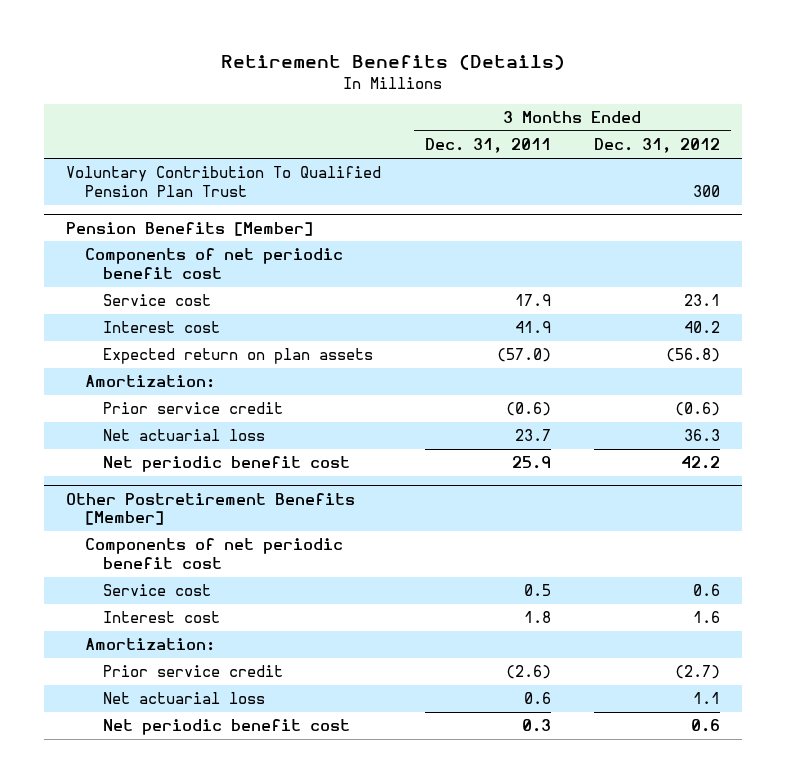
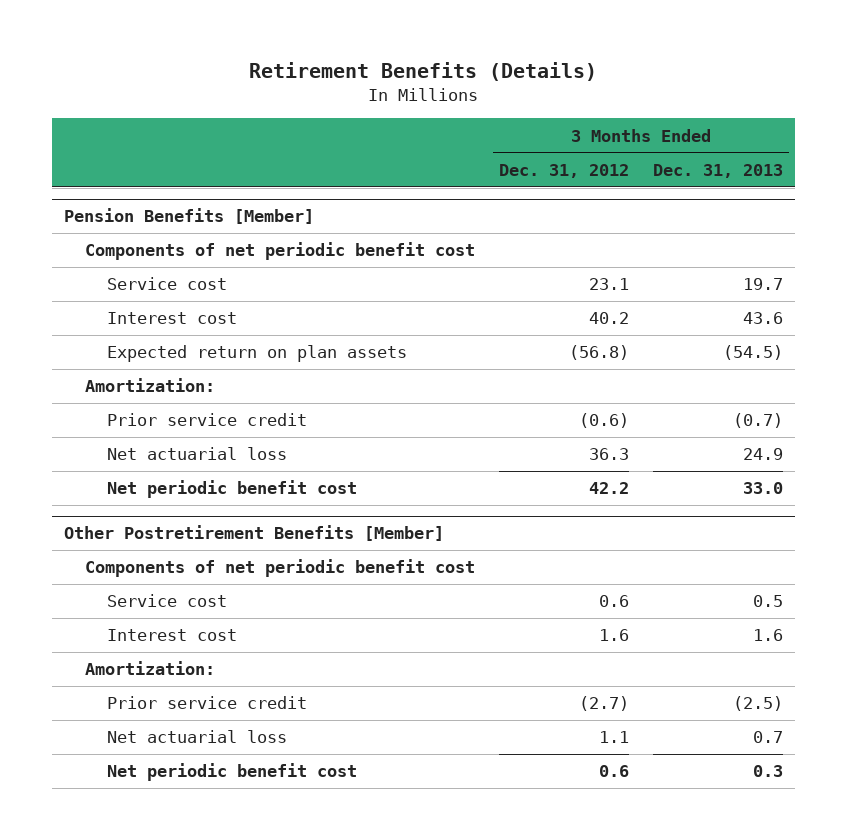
- | 3 Months Ended Dec. 31, 2011 | 3 Months Ended Dec. 31, 2012
+ | 3 Months Ended Dec. 31, 2012 | 3 Months Ended Dec. 31, 2013
- Voluntary Contribution To Qualified Pension Plan Trust | | 300

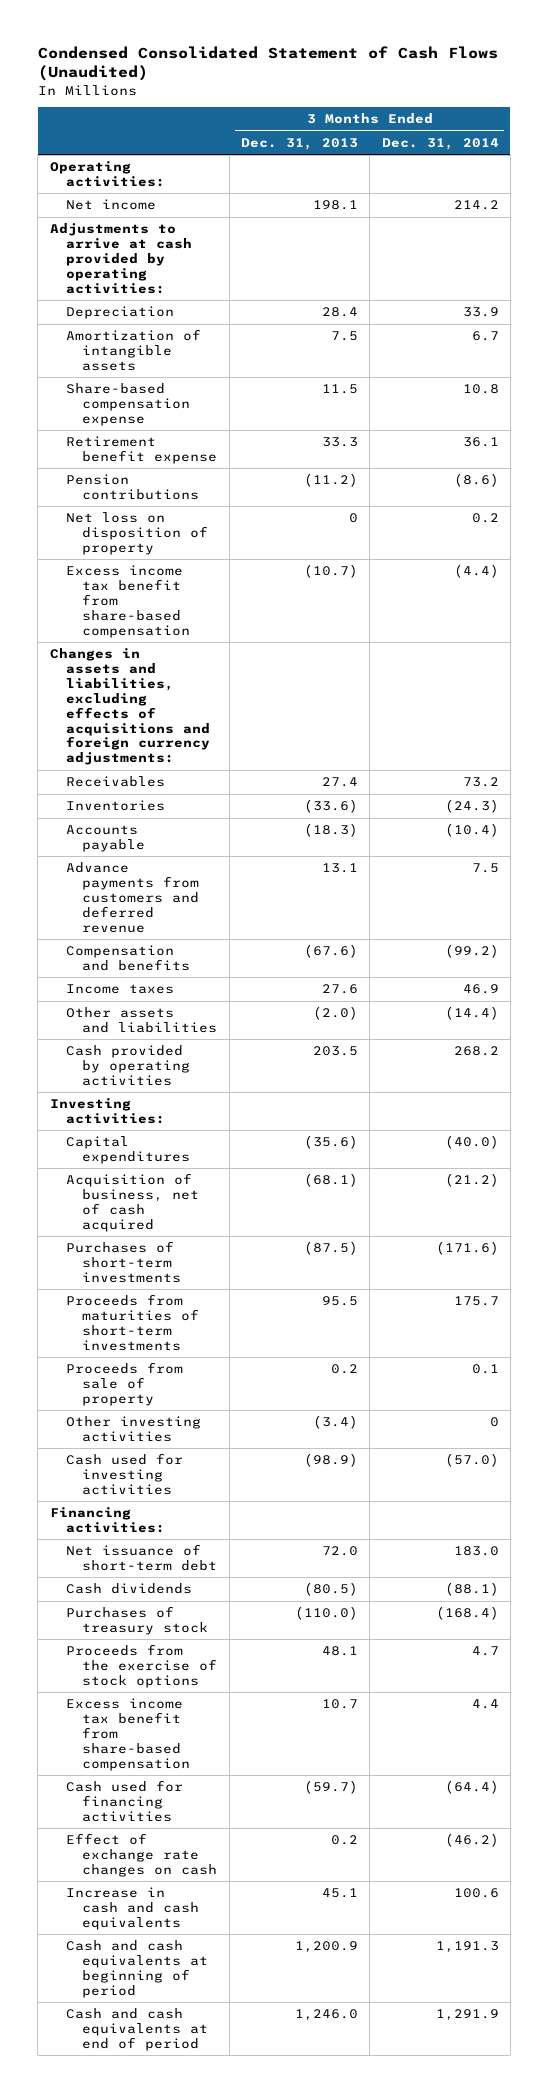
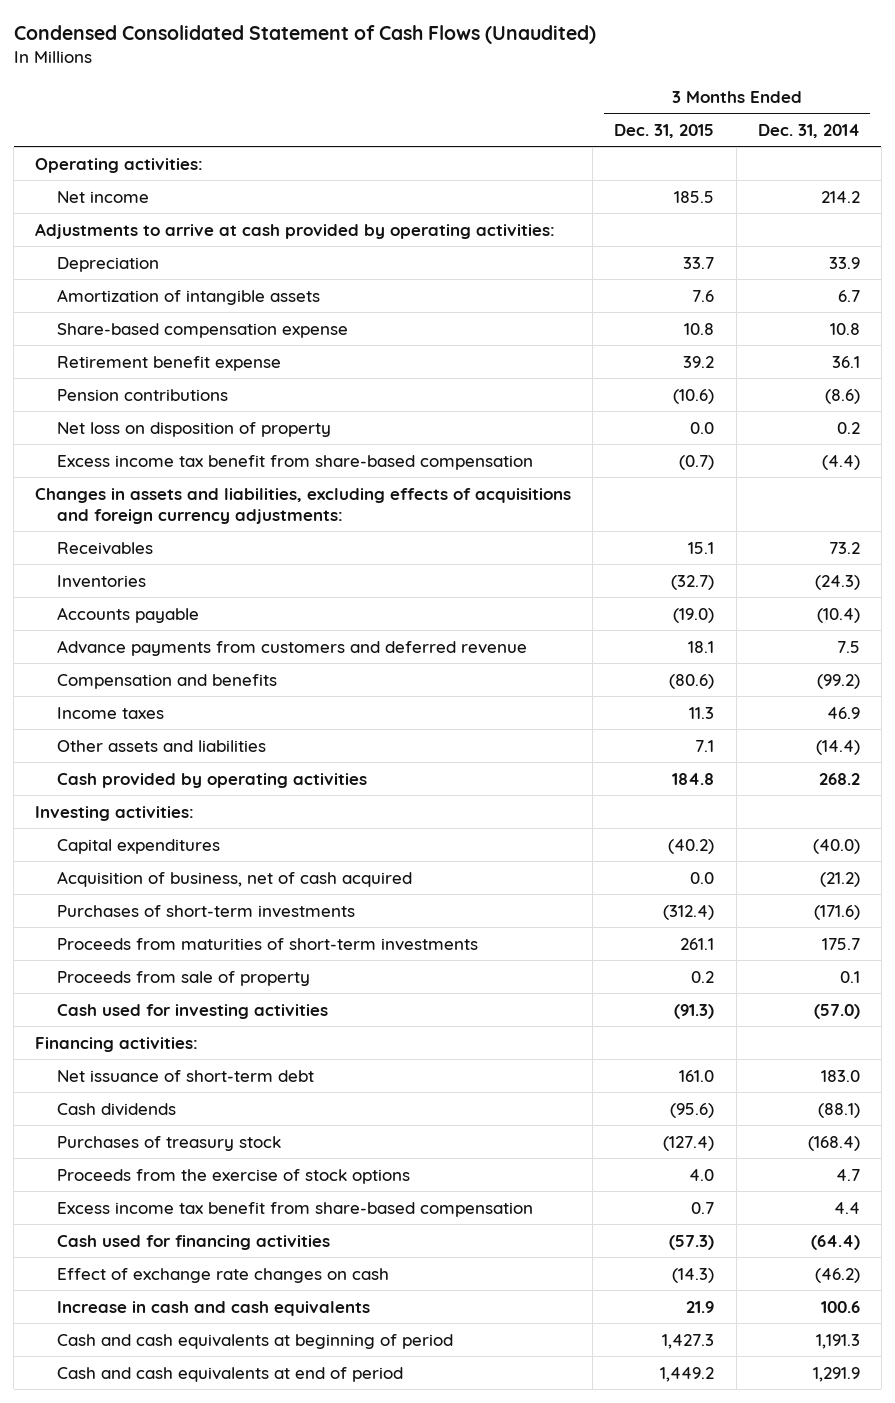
- | 3 Months Ended Dec. 31, 2013 | 3 Months Ended Dec. 31, 2014
+ | 3 Months Ended Dec. 31, 2015 | 3 Months Ended Dec. 31, 2014
- Other investing activities | (3.4) | 0

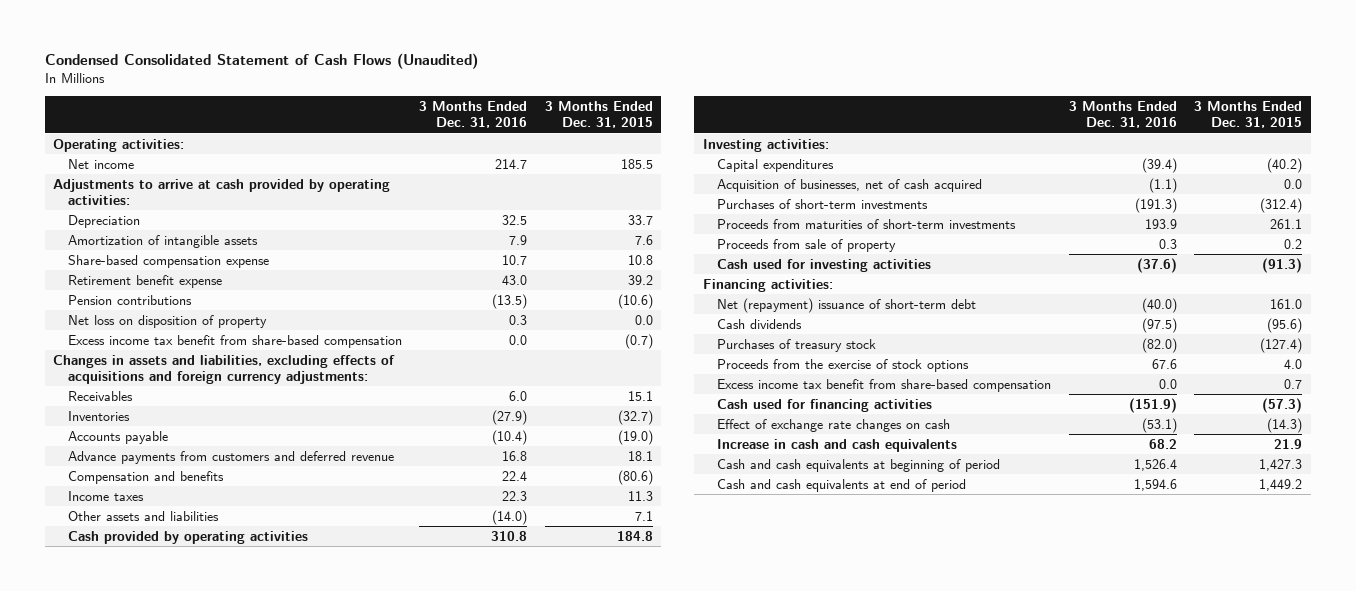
- | 3 Months Ended Dec. 31, 2015 | 3 Months Ended Dec. 31, 2014
+ | 3 Months Ended Dec. 31, 2016 | 3 Months Ended Dec. 31, 2015
- Acquisition of business, net of cash acquired | 0.0 | (21.2)
+ Acquisition of businesses, net of cash acquired | (1.1) | 0.0
- Net issuance of short-term debt | 161.0 | 183.0
+ Net (repayment) issuance of short-term debt | (40.0) | 161.0

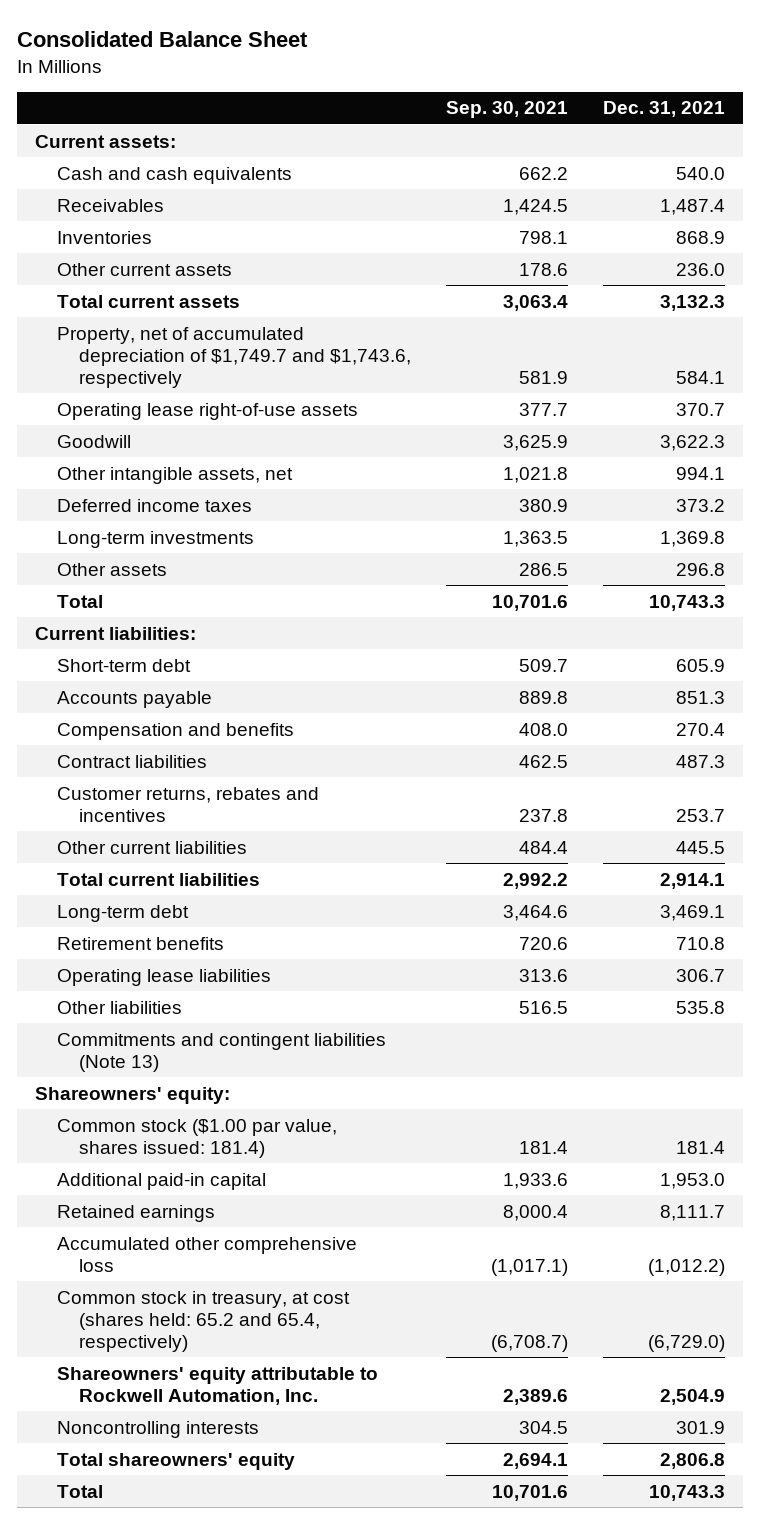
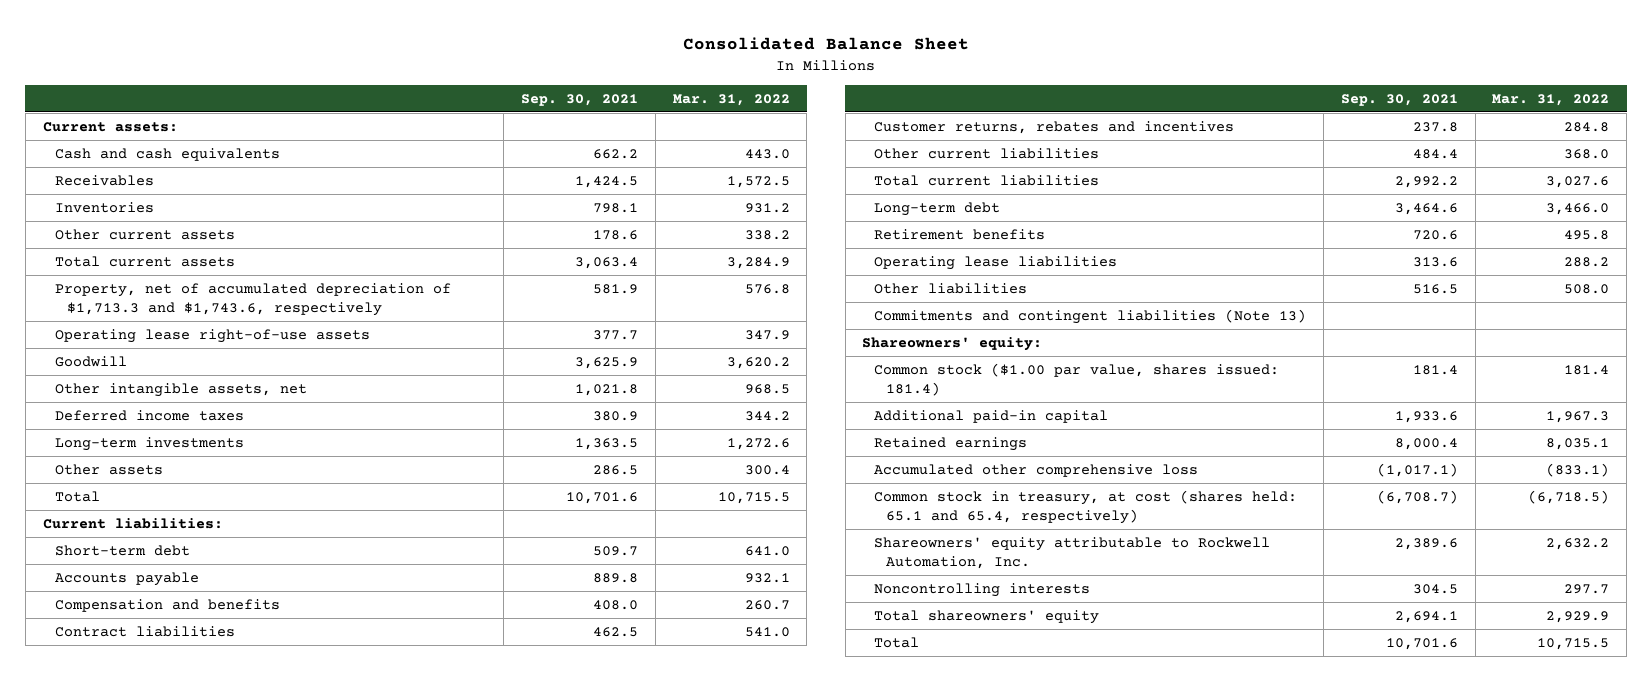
- | Sep. 30, 2021 | Dec. 31, 2021
+ | Sep. 30, 2021 | Mar. 31, 2022
- Property, net of accumulated depreciation of $1,749.7 and $1,743.6, respectively | 581.9 | 584.1
+ Property, net of accumulated depreciation of $1,713.3 and $1,743.6, respectively | 581.9 | 576.8
- Common stock in treasury, at cost (shares held: 65.2 and 65.4, respectively) | (6,708.7) | (6,729.0)
+ Common stock in treasury, at cost (shares held: 65.1 and 65.4, respectively) | (6,708.7) | (6,718.5)

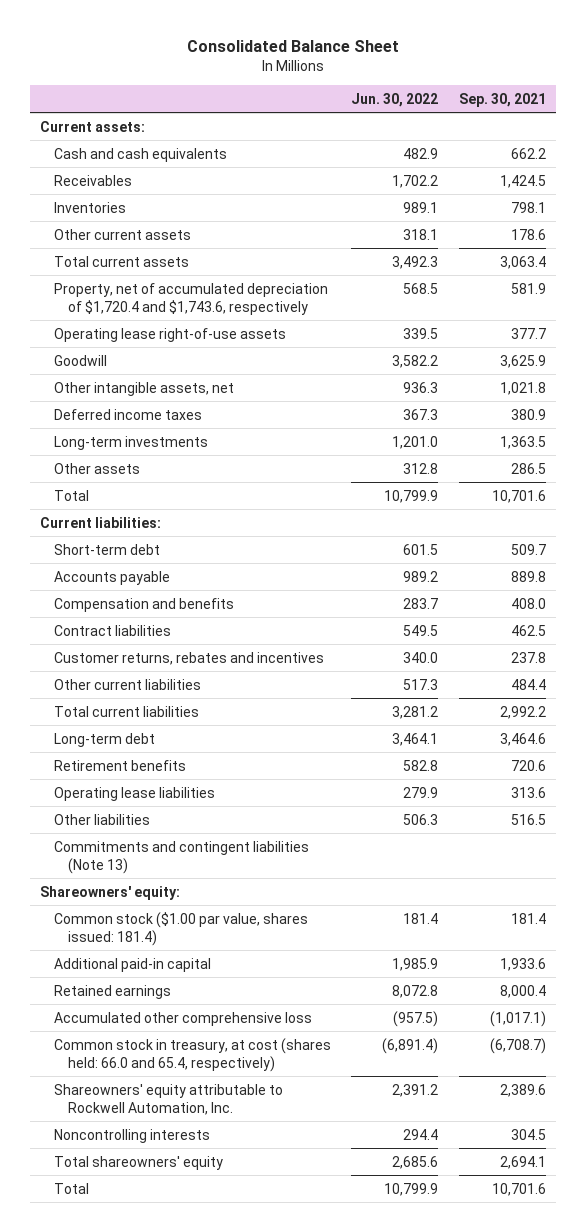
- | Sep. 30, 2021 | Mar. 31, 2022
+ | Jun. 30, 2022 | Sep. 30, 2021
- Property, net of accumulated depreciation of $1,713.3 and $1,743.6, respectively | 581.9 | 576.8
+ Property, net of accumulated depreciation of $1,720.4 and $1,743.6, respectively | 568.5 | 581.9
- Common stock in treasury, at cost (shares held: 65.1 and 65.4, respectively) | (6,708.7) | (6,718.5)
+ Common stock in treasury, at cost (shares held: 66.0 and 65.4, respectively) | (6,891.4) | (6,708.7)

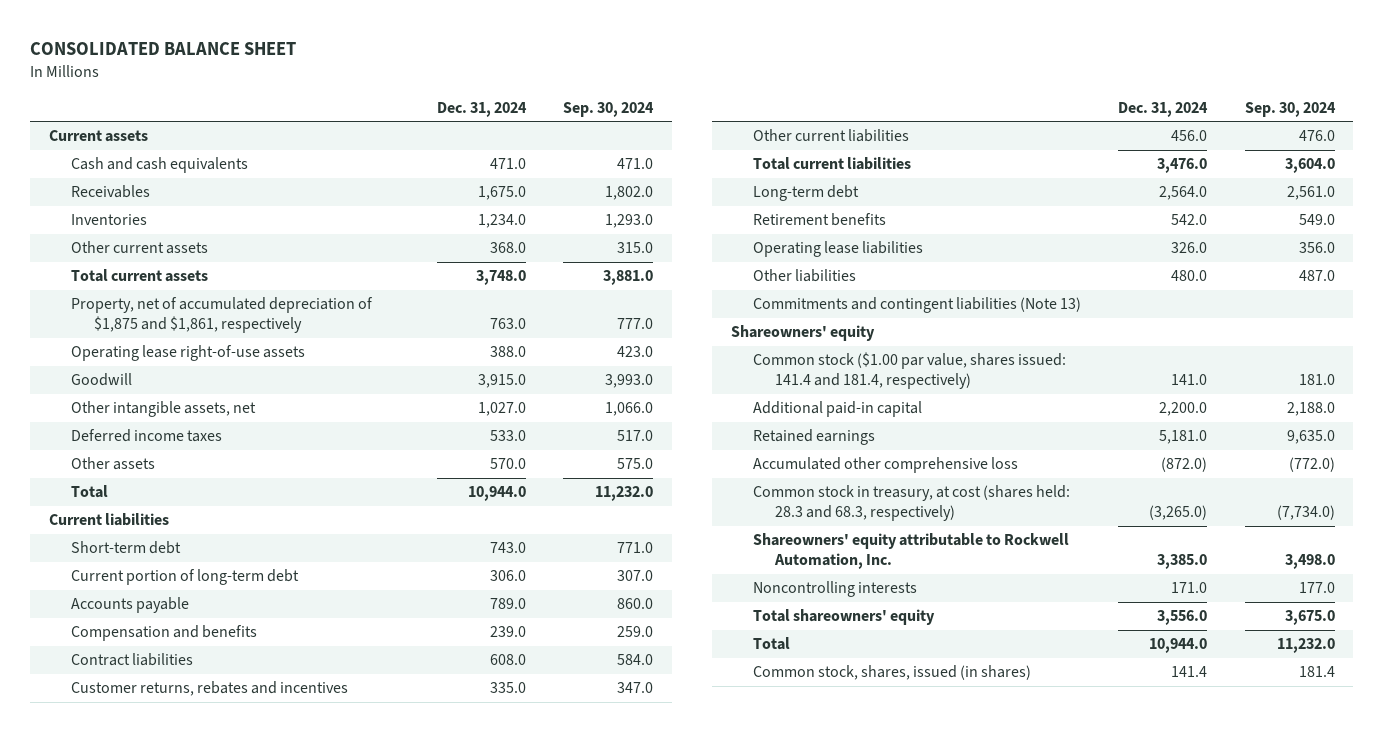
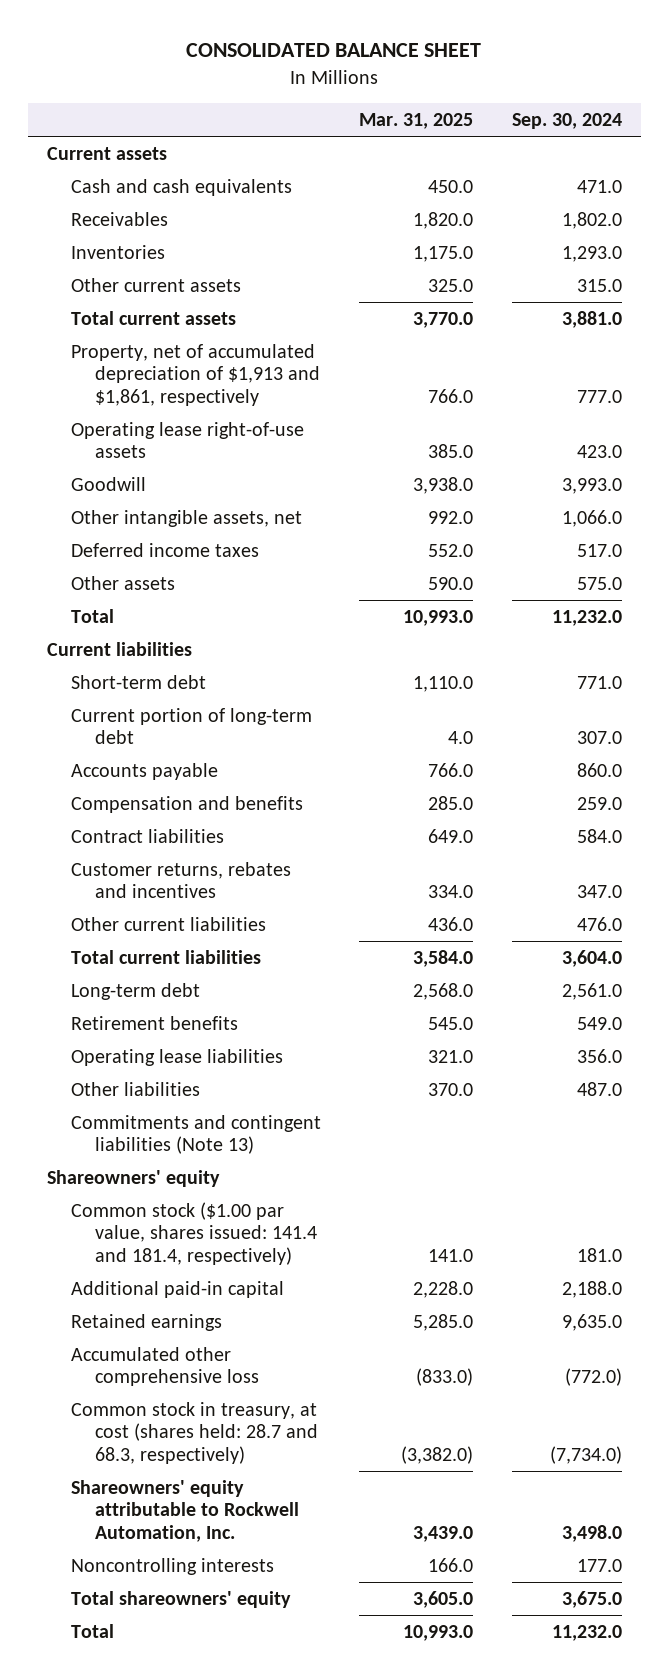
- | Dec. 31, 2024 | Sep. 30, 2024
+ | Mar. 31, 2025 | Sep. 30, 2024
- Property, net of accumulated depreciation of $1,875 and $1,861, respectively | 763.0 | 777.0
+ Property, net of accumulated depreciation of $1,913 and $1,861, respectively | 766.0 | 777.0
- Common stock in treasury, at cost (shares held: 28.3 and 68.3, respectively) | (3,265.0) | (7,734.0)
+ Common stock in treasury, at cost (shares held: 28.7 and 68.3, respectively) | (3,382.0) | (7,734.0)
- Common stock, shares, issued (in shares) | 141.4 | 181.4

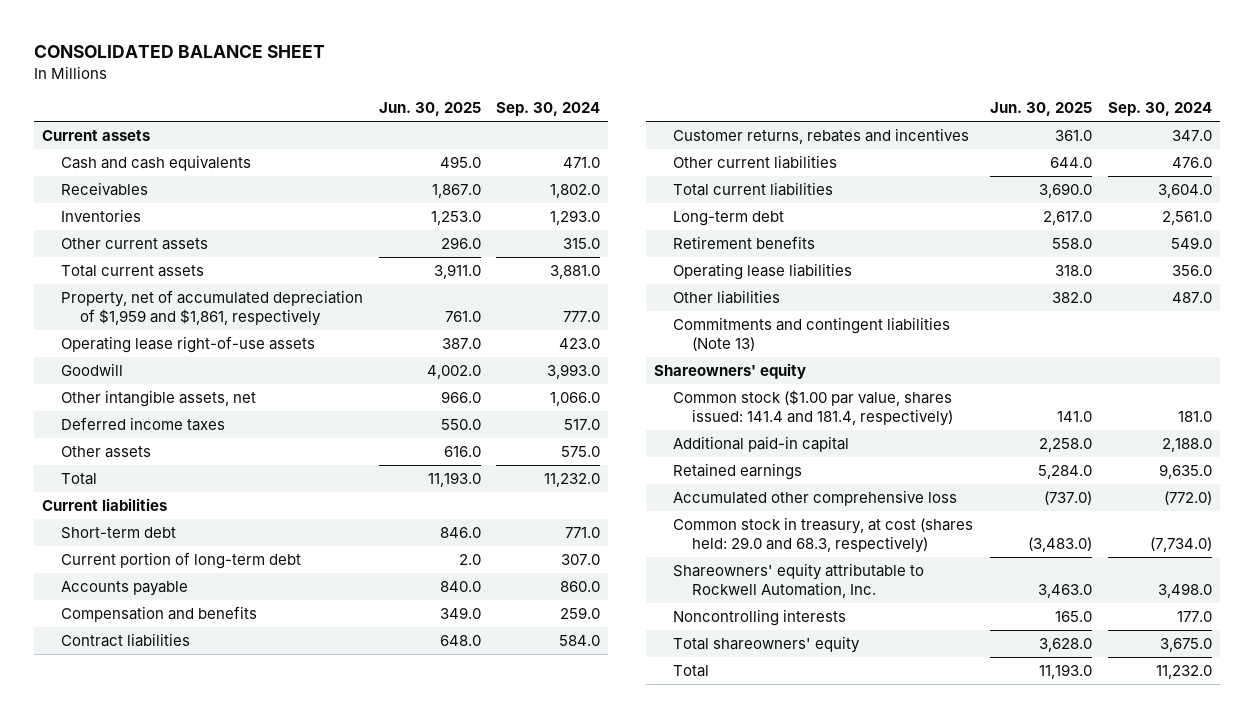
- | Mar. 31, 2025 | Sep. 30, 2024
+ | Jun. 30, 2025 | Sep. 30, 2024
- Property, net of accumulated depreciation of $1,913 and $1,861, respectively | 766.0 | 777.0
+ Property, net of accumulated depreciation of $1,959 and $1,861, respectively | 761.0 | 777.0
- Common stock in treasury, at cost (shares held: 28.7 and 68.3, respectively) | (3,382.0) | (7,734.0)
+ Common stock in treasury, at cost (shares held: 29.0 and 68.3, respectively) | (3,483.0) | (7,734.0)

